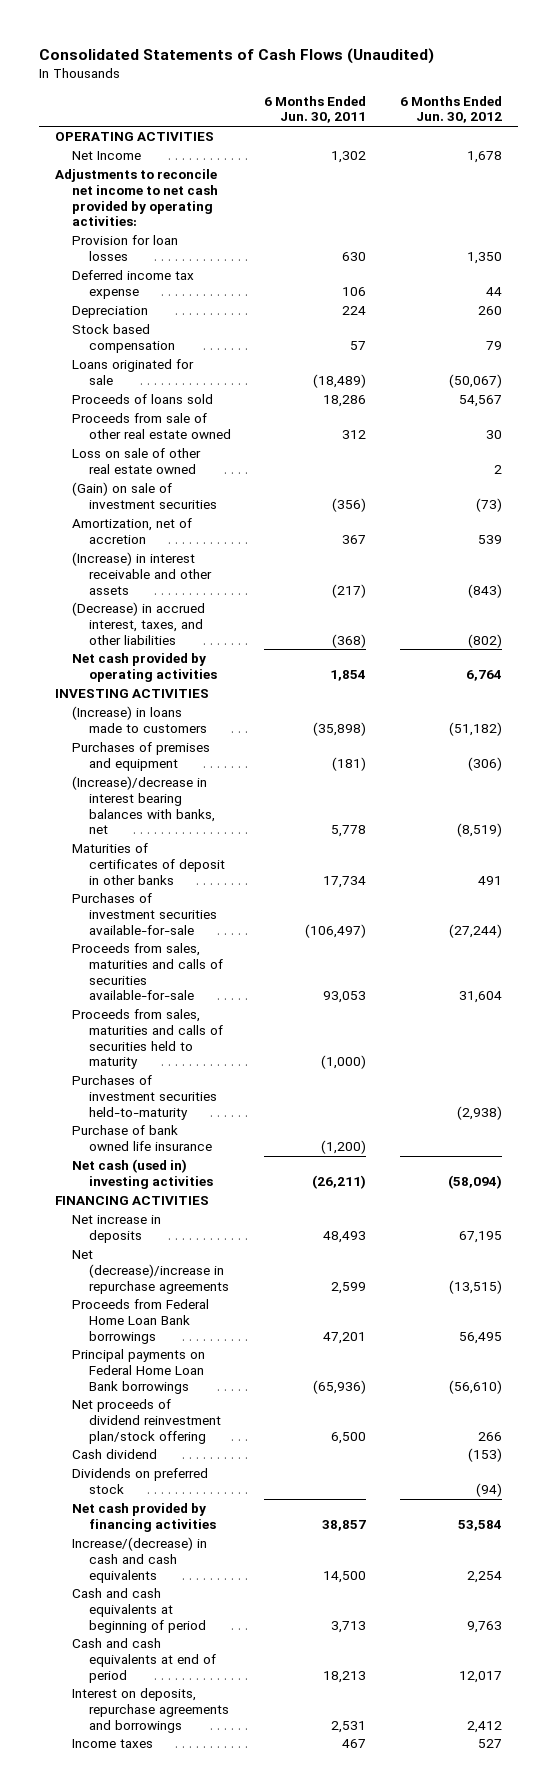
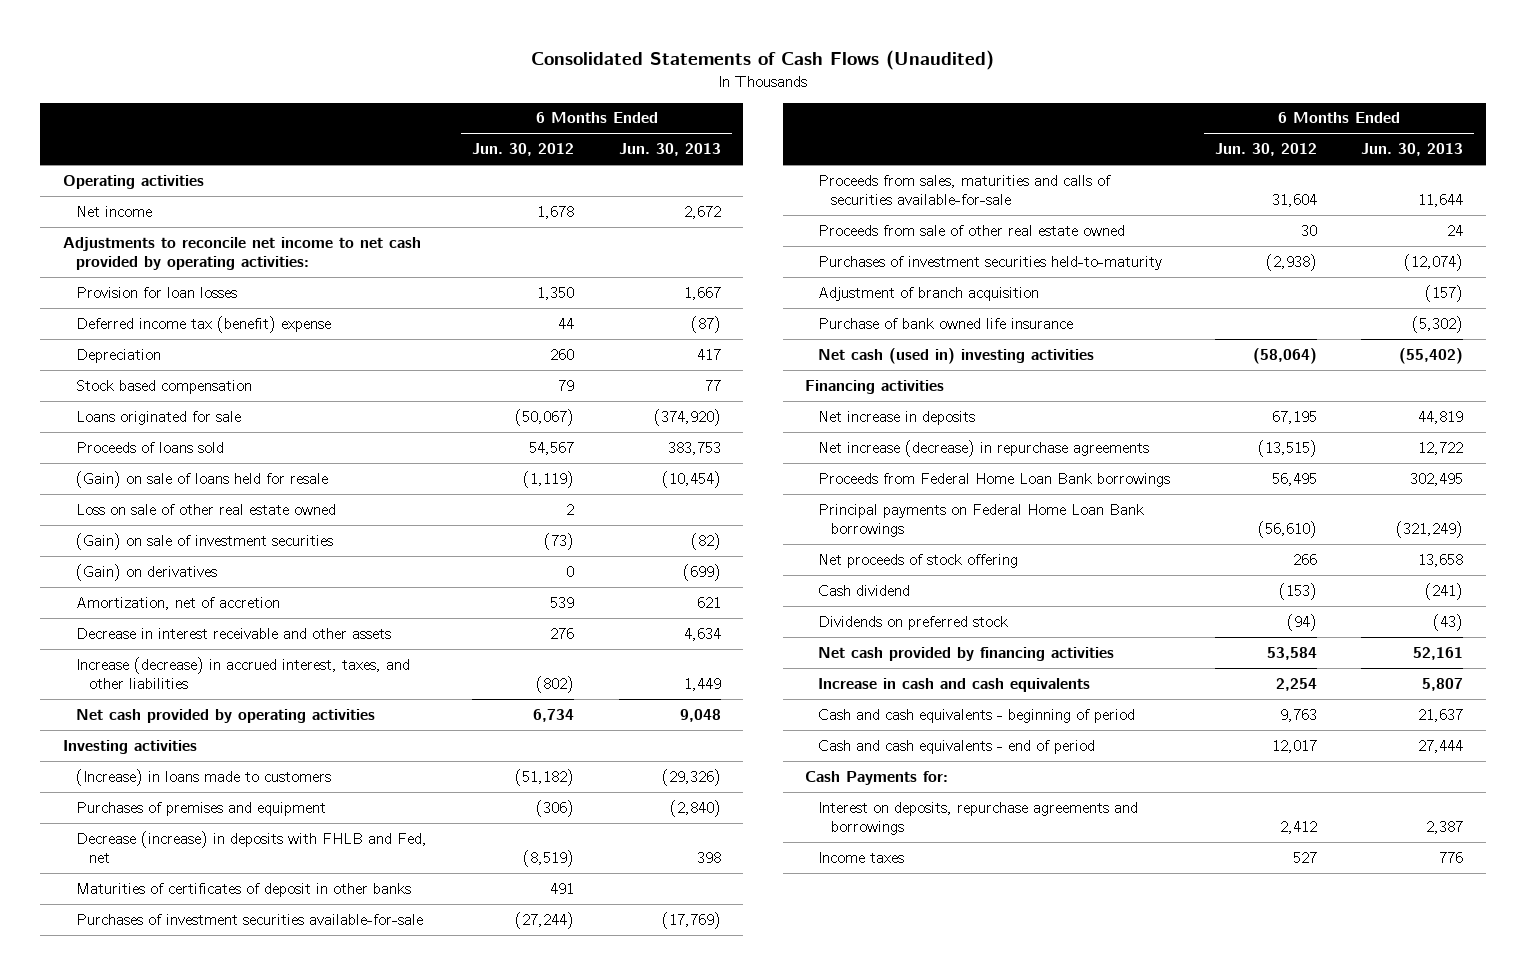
- | 6 Months Ended Jun. 30, 2011 | 6 Months Ended Jun. 30, 2012
+ | 6 Months Ended Jun. 30, 2012 | 6 Months Ended Jun. 30, 2013
- OPERATING ACTIVITIES
- Net Income | 1,302 | 1,678
+ Operating activities
+ Net income | 1,678 | 2,672
- Deferred income tax expense | 106 | 44
+ Deferred income tax (benefit) expense | 44 | (87)
+ (Gain) on sale of loans held for resale | (1,119) | (10,454)
+ (Gain) on derivatives | 0 | (699)
- (Increase) in interest receivable and other assets | (217) | (843)
- (Decrease) in accrued interest, taxes, and other liabilities | (368) | (802)
- Net cash provided by operating activities | 1,854 | 6,764
- INVESTING ACTIVITIES
+ Decrease in interest receivable and other assets | 276 | 4,634
+ Increase (decrease) in accrued interest, taxes, and other liabilities | (802) | 1,449
+ Net cash provided by operating activities | 6,734 | 9,048
+ Investing activities
- (Increase)/decrease in interest bearing balances with banks, net | 5,778 | (8,519)
+ Decrease (increase) in deposits with FHLB and Fed, net | (8,519) | 398
- Proceeds from sales, maturities and calls of securities held to maturity | (1,000) |
moved down: Proceeds from sale of other real estate owned | 30 | 24
+ Adjustment of branch acquisition | | (157)
- Net cash (used in) investing activities | (26,211) | (58,094)
- FINANCING ACTIVITIES
+ Net cash (used in) investing activities | (58,064) | (55,402)
+ Financing activities
- Net (decrease)/increase in repurchase agreements | 2,599 | (13,515)
+ Net increase (decrease) in repurchase agreements | (13,515) | 12,722
- Net proceeds of dividend reinvestment plan/stock offering | 6,500 | 266
+ Net proceeds of stock offering | 266 | 13,658
- Increase/(decrease) in cash and cash equivalents | 14,500 | 2,254
- Cash and cash equivalents at beginning of period | 3,713 | 9,763
- Cash and cash equivalents at end of period | 18,213 | 12,017
+ Increase in cash and cash equivalents | 2,254 | 5,807
+ Cash and cash equivalents - beginning of period | 9,763 | 21,637
+ Cash and cash equivalents - end of period | 12,017 | 27,444
+ Cash Payments for:

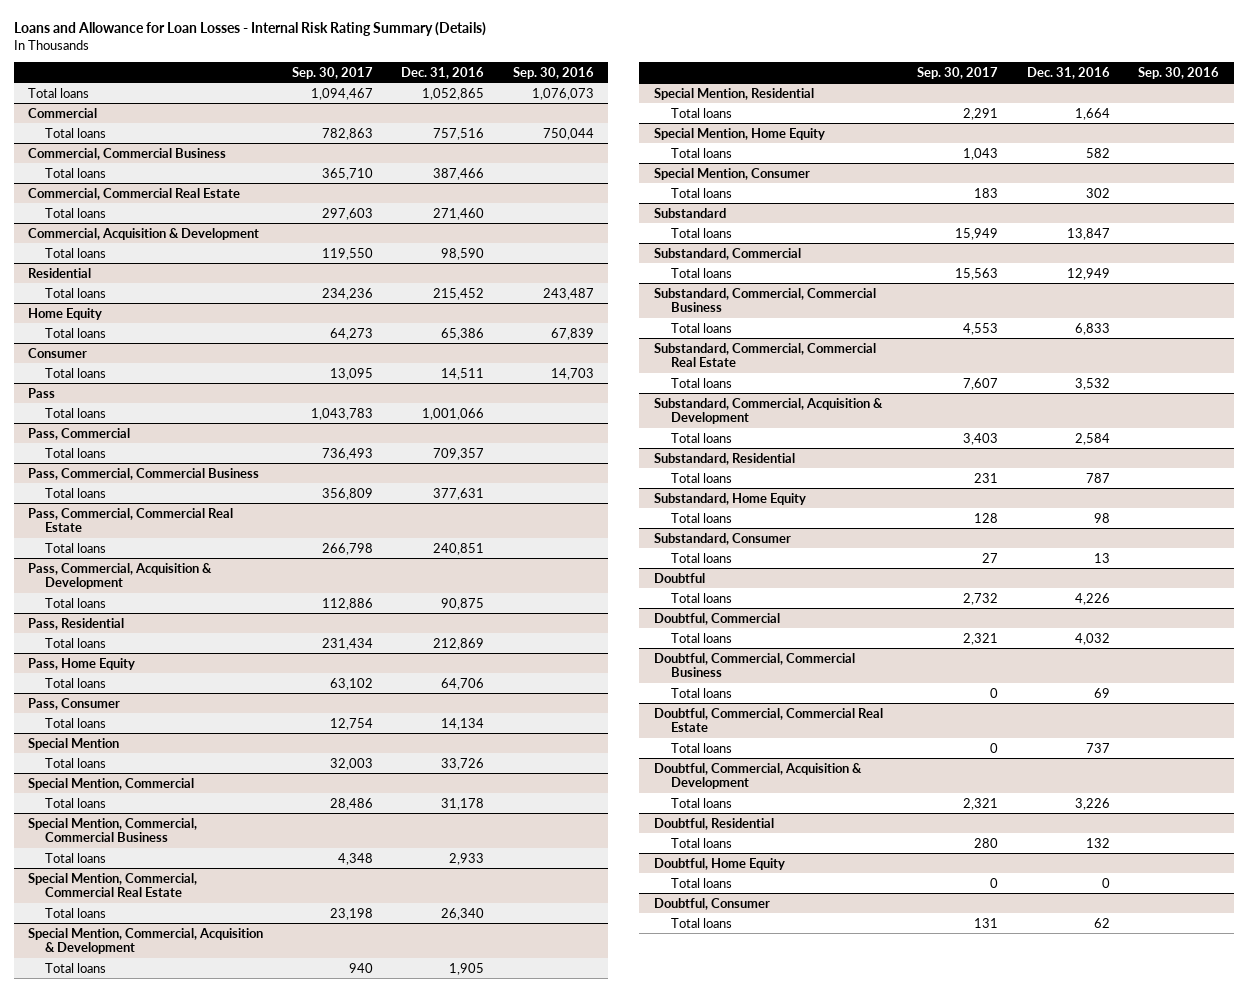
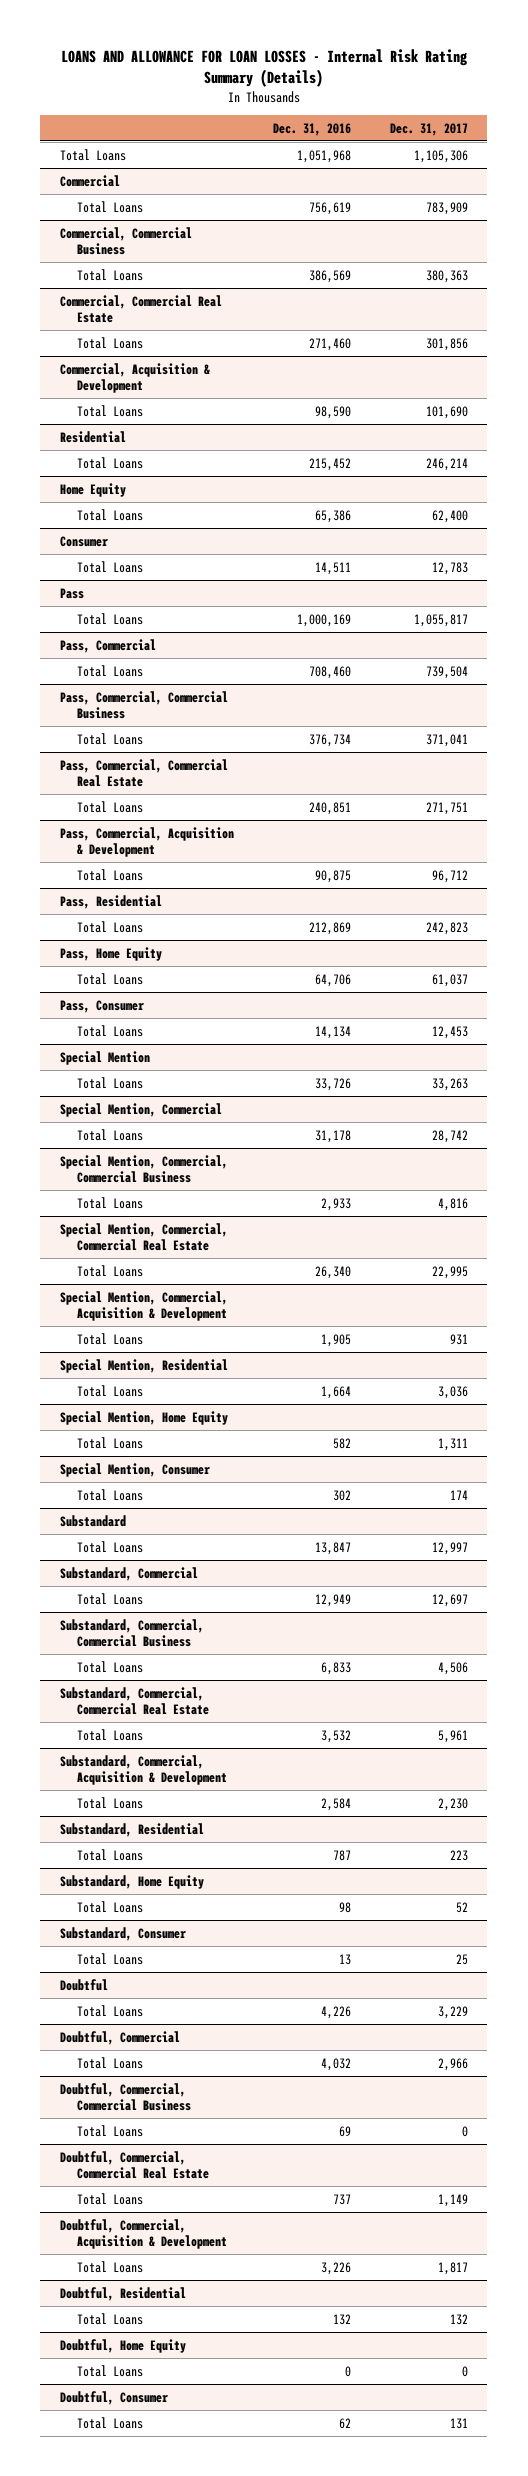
- Loans and Allowance for Loan Losses - Internal Risk Rating Summary (Details)
+ LOANS AND ALLOWANCE FOR LOAN LOSSES - Internal Risk Rating Summary (Details)
- | Sep. 30, 2017 | Dec. 31, 2016 | Sep. 30, 2016
+ | Dec. 31, 2016 | Dec. 31, 2017
- Total loans | 1,094,467 | 1,052,865 | 1,076,073
+ Total Loans | 1,051,968 | 1,105,306
@ Commercial
- Total loans | 782,863 | 757,516 | 750,044
+ Total Loans | 756,619 | 783,909
@ Commercial, Commercial Business
- Total loans | 365,710 | 387,466 |
+ Total Loans | 386,569 | 380,363
@ Commercial, Commercial Real Estate
- Total loans | 297,603 | 271,460 |
+ Total Loans | 271,460 | 301,856
@ Commercial, Acquisition & Development
- Total loans | 119,550 | 98,590 |
+ Total Loans | 98,590 | 101,690
@ Residential
- Total loans | 234,236 | 215,452 | 243,487
+ Total Loans | 215,452 | 246,214
@ Home Equity
- Total loans | 64,273 | 65,386 | 67,839
+ Total Loans | 65,386 | 62,400
@ Consumer
- Total loans | 13,095 | 14,511 | 14,703
+ Total Loans | 14,511 | 12,783
@ Pass
- Total loans | 1,043,783 | 1,001,066 |
+ Total Loans | 1,000,169 | 1,055,817
@ Pass, Commercial
- Total loans | 736,493 | 709,357 |
+ Total Loans | 708,460 | 739,504
@ Pass, Commercial, Commercial Business
- Total loans | 356,809 | 377,631 |
+ Total Loans | 376,734 | 371,041
@ Pass, Commercial, Commercial Real Estate
- Total loans | 266,798 | 240,851 |
+ Total Loans | 240,851 | 271,751
@ Pass, Commercial, Acquisition & Development
- Total loans | 112,886 | 90,875 |
+ Total Loans | 90,875 | 96,712
@ Pass, Residential
- Total loans | 231,434 | 212,869 |
+ Total Loans | 212,869 | 242,823
@ Pass, Home Equity
- Total loans | 63,102 | 64,706 |
+ Total Loans | 64,706 | 61,037
@ Pass, Consumer
- Total loans | 12,754 | 14,134 |
+ Total Loans | 14,134 | 12,453
@ Special Mention
- Total loans | 32,003 | 33,726 |
+ Total Loans | 33,726 | 33,263
@ Special Mention, Commercial
- Total loans | 28,486 | 31,178 |
+ Total Loans | 31,178 | 28,742
@ Special Mention, Commercial, Commercial Business
- Total loans | 4,348 | 2,933 |
+ Total Loans | 2,933 | 4,816
@ Special Mention, Commercial, Commercial Real Estate
- Total loans | 23,198 | 26,340 |
+ Total Loans | 26,340 | 22,995
@ Special Mention, Commercial, Acquisition & Development
- Total loans | 940 | 1,905 |
+ Total Loans | 1,905 | 931
@ Special Mention, Residential
- Total loans | 2,291 | 1,664 |
+ Total Loans | 1,664 | 3,036
@ Special Mention, Home Equity
- Total loans | 1,043 | 582 |
+ Total Loans | 582 | 1,311
@ Special Mention, Consumer
- Total loans | 183 | 302 |
+ Total Loans | 302 | 174
@ Substandard
- Total loans | 15,949 | 13,847 |
+ Total Loans | 13,847 | 12,997
@ Substandard, Commercial
- Total loans | 15,563 | 12,949 |
+ Total Loans | 12,949 | 12,697
@ Substandard, Commercial, Commercial Business
- Total loans | 4,553 | 6,833 |
+ Total Loans | 6,833 | 4,506
@ Substandard, Commercial, Commercial Real Estate
- Total loans | 7,607 | 3,532 |
+ Total Loans | 3,532 | 5,961
@ Substandard, Commercial, Acquisition & Development
- Total loans | 3,403 | 2,584 |
+ Total Loans | 2,584 | 2,230
@ Substandard, Residential
- Total loans | 231 | 787 |
+ Total Loans | 787 | 223
@ Substandard, Home Equity
- Total loans | 128 | 98 |
+ Total Loans | 98 | 52
@ Substandard, Consumer
- Total loans | 27 | 13 |
+ Total Loans | 13 | 25
@ Doubtful
- Total loans | 2,732 | 4,226 |
+ Total Loans | 4,226 | 3,229
@ Doubtful, Commercial
- Total loans | 2,321 | 4,032 |
+ Total Loans | 4,032 | 2,966
@ Doubtful, Commercial, Commercial Business
- Total loans | 0 | 69 |
+ Total Loans | 69 | 0
@ Doubtful, Commercial, Commercial Real Estate
- Total loans | 0 | 737 |
+ Total Loans | 737 | 1,149
@ Doubtful, Commercial, Acquisition & Development
- Total loans | 2,321 | 3,226 |
+ Total Loans | 3,226 | 1,817
@ Doubtful, Residential
- Total loans | 280 | 132 |
+ Total Loans | 132 | 132
@ Doubtful, Home Equity
- Total loans | 0 | 0 |
+ Total Loans | 0 | 0
@ Doubtful, Consumer
- Total loans | 131 | 62 |
+ Total Loans | 62 | 131

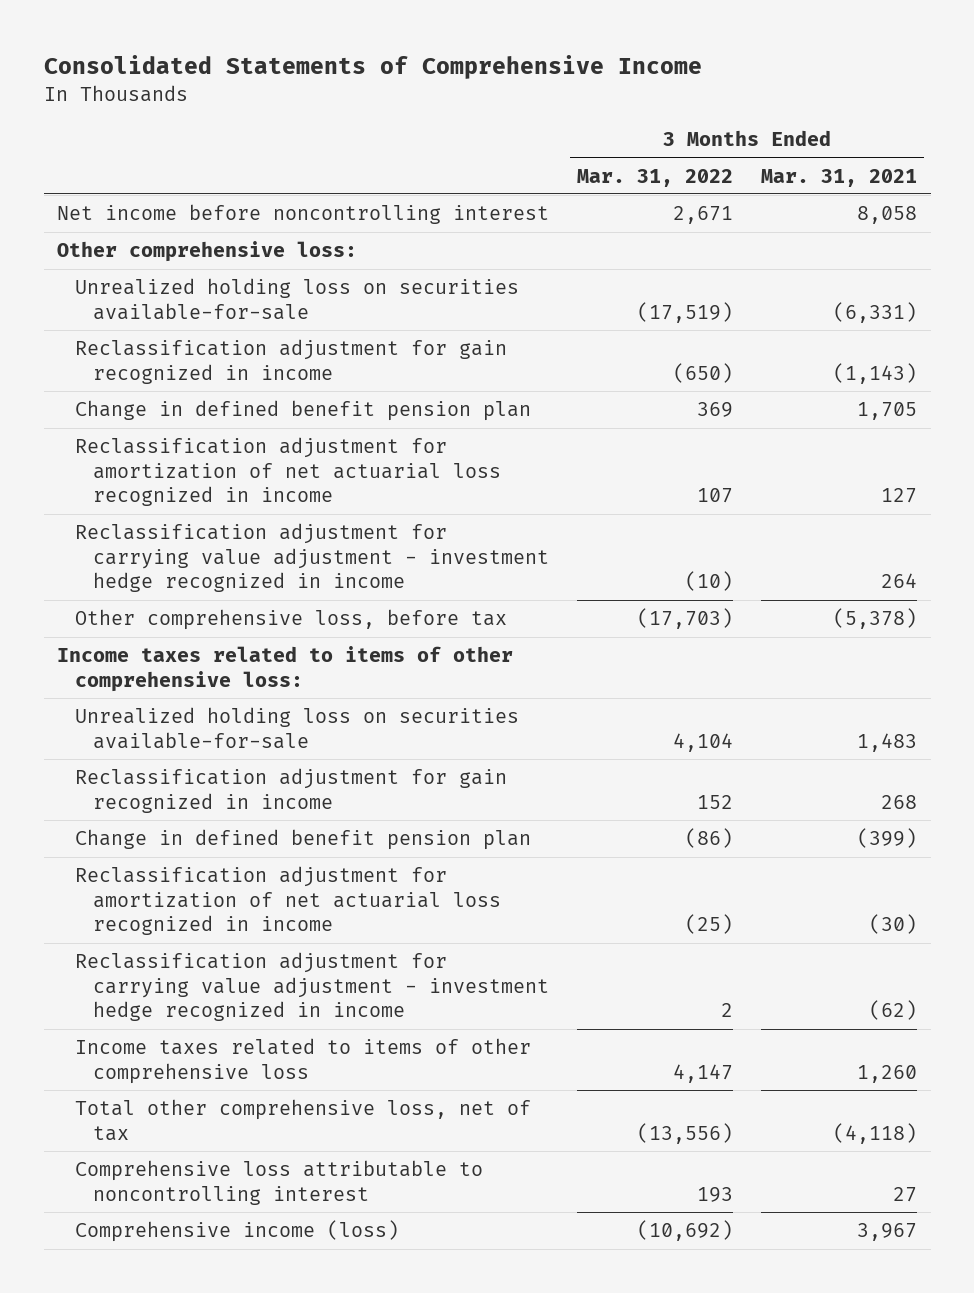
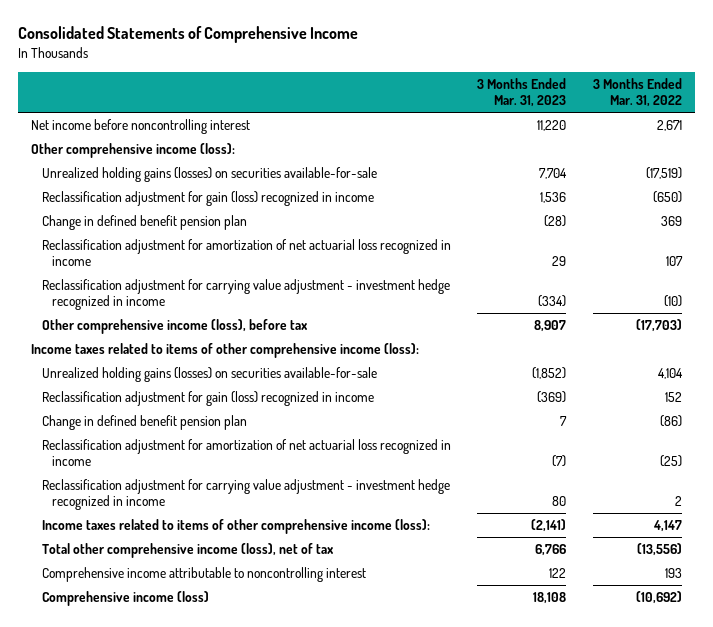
- | 3 Months Ended Mar. 31, 2022 | 3 Months Ended Mar. 31, 2021
+ | 3 Months Ended Mar. 31, 2023 | 3 Months Ended Mar. 31, 2022
- Other comprehensive loss:
- Unrealized holding loss on securities available-for-sale | (17,519) | (6,331)
- Reclassification adjustment for gain recognized in income | (650) | (1,143)
+ Other comprehensive income (loss):
+ Unrealized holding gains (losses) on securities available-for-sale | 7,704 | (17,519)
+ Reclassification adjustment for gain (loss) recognized in income | 1,536 | (650)
- Other comprehensive loss, before tax | (17,703) | (5,378)
- Income taxes related to items of other comprehensive loss:
- Unrealized holding loss on securities available-for-sale | 4,104 | 1,483
- Reclassification adjustment for gain recognized in income | 152 | 268
+ Other comprehensive income (loss), before tax | 8,907 | (17,703)
+ Income taxes related to items of other comprehensive income (loss):
+ Unrealized holding gains (losses) on securities available-for-sale | (1,852) | 4,104
+ Reclassification adjustment for gain (loss) recognized in income | (369) | 152
- Income taxes related to items of other comprehensive loss | 4,147 | 1,260
- Total other comprehensive loss, net of tax | (13,556) | (4,118)
- Comprehensive loss attributable to noncontrolling interest | 193 | 27
+ Income taxes related to items of other comprehensive income (loss): | (2,141) | 4,147
+ Total other comprehensive income (loss), net of tax | 6,766 | (13,556)
+ Comprehensive income attributable to noncontrolling interest | 122 | 193

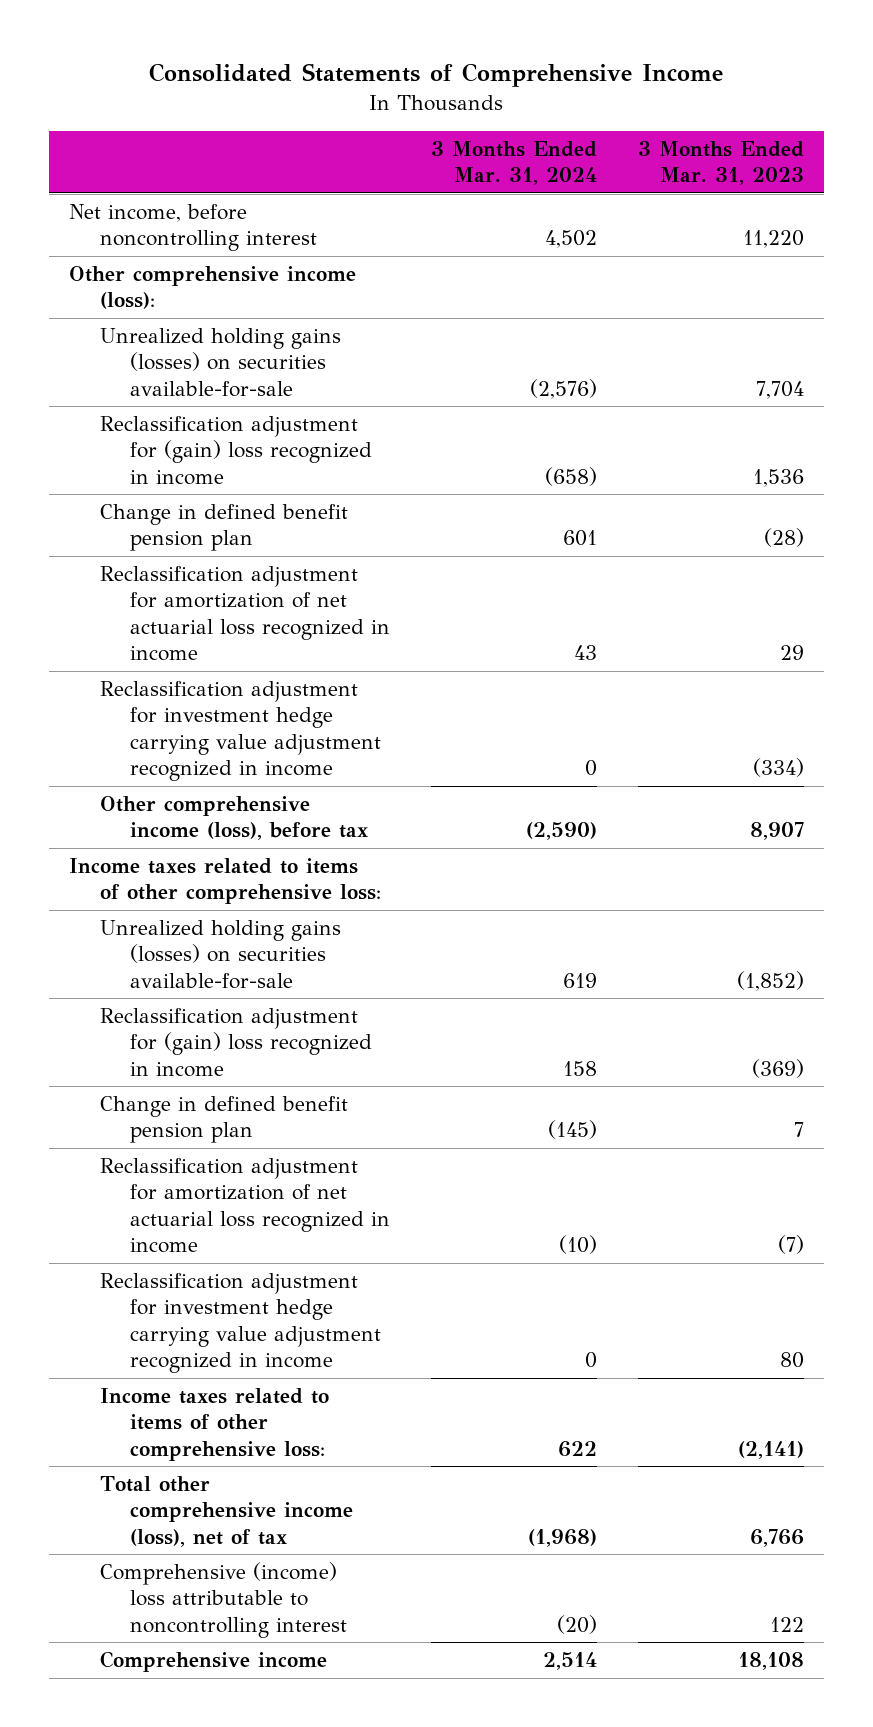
- | 3 Months Ended Mar. 31, 2023 | 3 Months Ended Mar. 31, 2022
+ | 3 Months Ended Mar. 31, 2024 | 3 Months Ended Mar. 31, 2023
- Net income before noncontrolling interest | 11,220 | 2,671
+ Net income, before noncontrolling interest | 4,502 | 11,220
- Reclassification adjustment for gain (loss) recognized in income | 1,536 | (650)
+ Reclassification adjustment for (gain) loss recognized in income | (658) | 1,536
- Reclassification adjustment for carrying value adjustment - investment hedge recognized in income | (334) | (10)
+ Reclassification adjustment for investment hedge carrying value adjustment recognized in income | 0 | (334)
- Income taxes related to items of other comprehensive income (loss):
+ Income taxes related to items of other comprehensive loss:
- Reclassification adjustment for gain (loss) recognized in income | (369) | 152
+ Reclassification adjustment for (gain) loss recognized in income | 158 | (369)
- Reclassification adjustment for carrying value adjustment - investment hedge recognized in income | 80 | 2
- Income taxes related to items of other comprehensive income (loss): | (2,141) | 4,147
+ Reclassification adjustment for investment hedge carrying value adjustment recognized in income | 0 | 80
+ Income taxes related to items of other comprehensive loss: | 622 | (2,141)
- Comprehensive income attributable to noncontrolling interest | 122 | 193
- Comprehensive income (loss) | 18,108 | (10,692)
+ Comprehensive (income) loss attributable to noncontrolling interest | (20) | 122
+ Comprehensive income | 2,514 | 18,108

